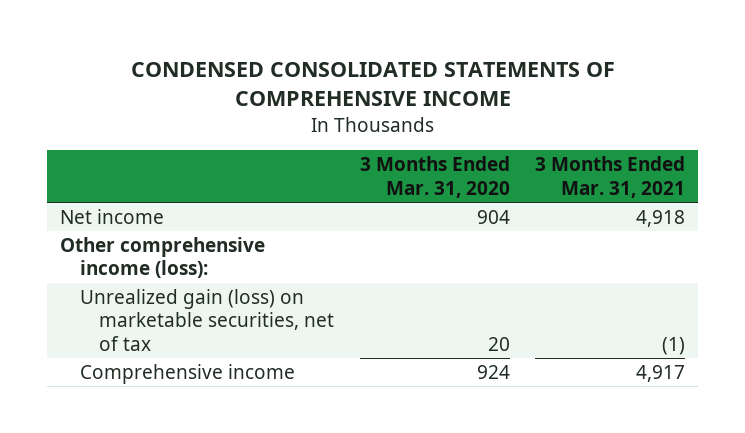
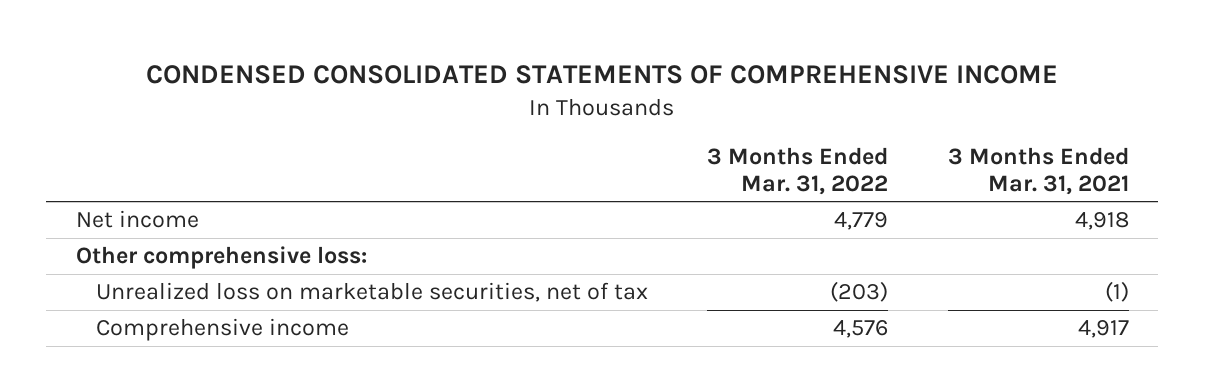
- | 3 Months Ended Mar. 31, 2020 | 3 Months Ended Mar. 31, 2021
+ | 3 Months Ended Mar. 31, 2022 | 3 Months Ended Mar. 31, 2021
- Other comprehensive income (loss):
- Unrealized gain (loss) on marketable securities, net of tax | 20 | (1)
+ Other comprehensive loss:
+ Unrealized loss on marketable securities, net of tax | (203) | (1)

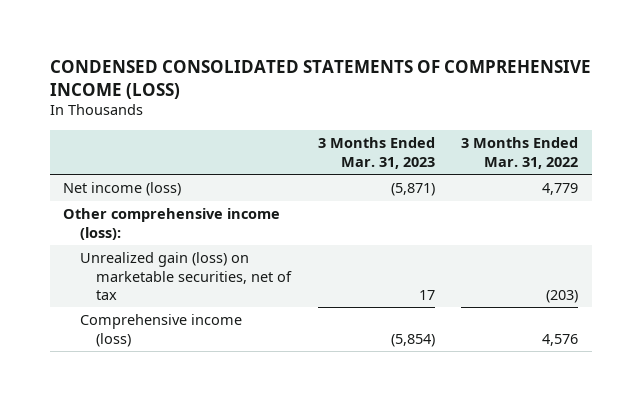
- CONDENSED CONSOLIDATED STATEMENTS OF COMPREHENSIVE INCOME
+ CONDENSED CONSOLIDATED STATEMENTS OF COMPREHENSIVE INCOME (LOSS)
- | 3 Months Ended Mar. 31, 2022 | 3 Months Ended Mar. 31, 2021
+ | 3 Months Ended Mar. 31, 2023 | 3 Months Ended Mar. 31, 2022
- Net income | 4,779 | 4,918
- Other comprehensive loss:
- Unrealized loss on marketable securities, net of tax | (203) | (1)
- Comprehensive income | 4,576 | 4,917
+ Net income (loss) | (5,871) | 4,779
+ Other comprehensive income (loss):
+ Unrealized gain (loss) on marketable securities, net of tax | 17 | (203)
+ Comprehensive income (loss) | (5,854) | 4,576

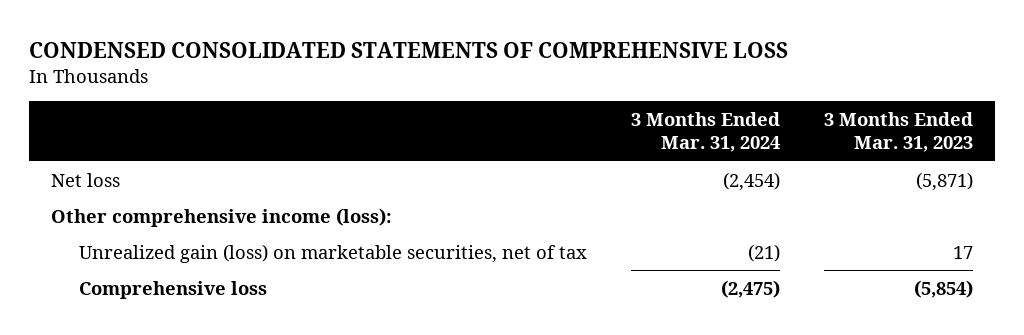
- CONDENSED CONSOLIDATED STATEMENTS OF COMPREHENSIVE INCOME (LOSS)
+ CONDENSED CONSOLIDATED STATEMENTS OF COMPREHENSIVE LOSS
- | 3 Months Ended Mar. 31, 2023 | 3 Months Ended Mar. 31, 2022
+ | 3 Months Ended Mar. 31, 2024 | 3 Months Ended Mar. 31, 2023
- Net income (loss) | (5,871) | 4,779
+ Net loss | (2,454) | (5,871)
- Comprehensive income (loss) | (5,854) | 4,576
+ Comprehensive loss | (2,475) | (5,854)

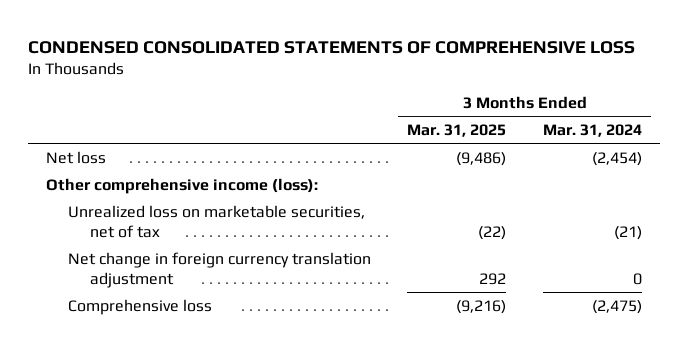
- | 3 Months Ended Mar. 31, 2024 | 3 Months Ended Mar. 31, 2023
+ | 3 Months Ended Mar. 31, 2025 | 3 Months Ended Mar. 31, 2024
- Unrealized gain (loss) on marketable securities, net of tax | (21) | 17
+ Unrealized loss on marketable securities, net of tax | (22) | (21)
+ Net change in foreign currency translation adjustment | 292 | 0

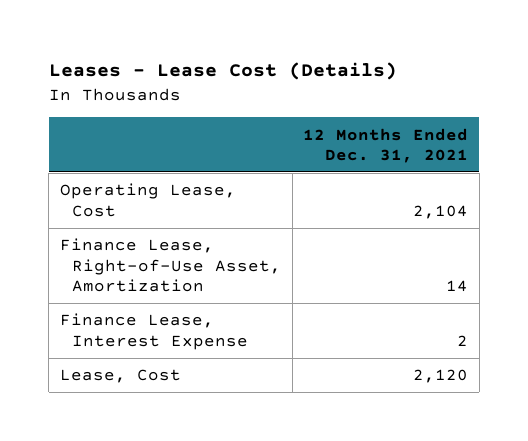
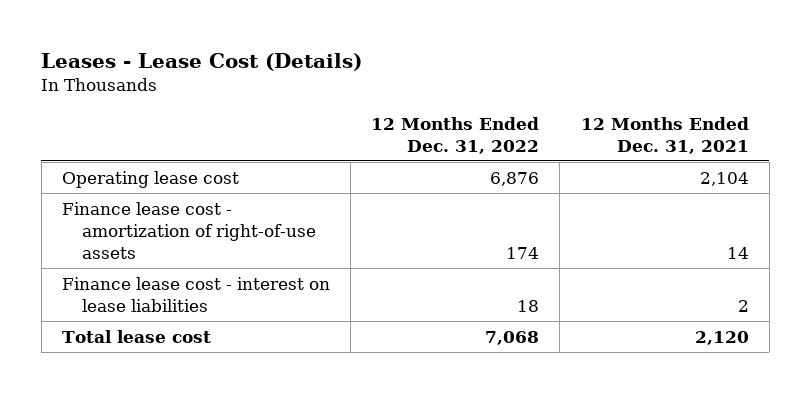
- | 12 Months Ended Dec. 31, 2021
+ | 12 Months Ended Dec. 31, 2022 | 12 Months Ended Dec. 31, 2021
- Operating Lease, Cost | 2,104
- Finance Lease, Right-of-Use Asset, Amortization | 14
- Finance Lease, Interest Expense | 2
- Lease, Cost | 2,120
+ Operating lease cost | 6,876 | 2,104
+ Finance lease cost - amortization of right-of-use assets | 174 | 14
+ Finance lease cost - interest on lease liabilities | 18 | 2
+ Total lease cost | 7,068 | 2,120

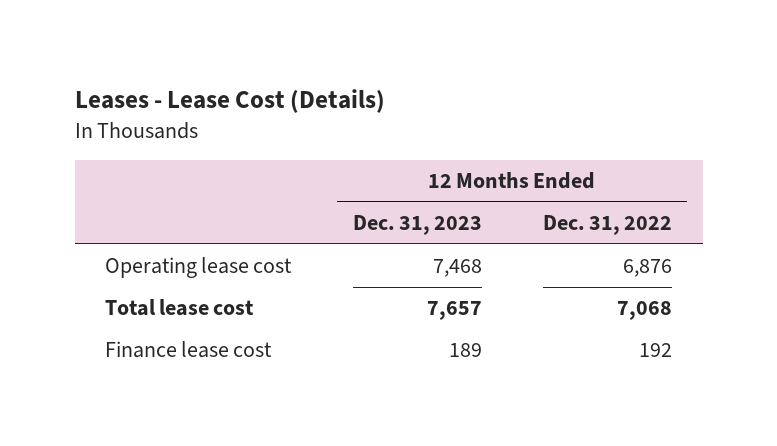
- | 12 Months Ended Dec. 31, 2022 | 12 Months Ended Dec. 31, 2021
+ | 12 Months Ended Dec. 31, 2023 | 12 Months Ended Dec. 31, 2022
- Finance lease cost - amortization of right-of-use assets | 174 | 14
- Finance lease cost - interest on lease liabilities | 18 | 2
+ Finance lease cost | 189 | 192

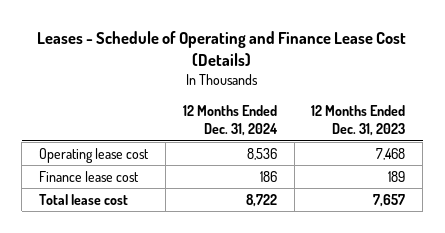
- Leases - Lease Cost (Details)
+ Leases - Schedule of Operating and Finance Lease Cost (Details)
- | 12 Months Ended Dec. 31, 2023 | 12 Months Ended Dec. 31, 2022
+ | 12 Months Ended Dec. 31, 2024 | 12 Months Ended Dec. 31, 2023
moved down: Total lease cost | 8,722 | 7,657

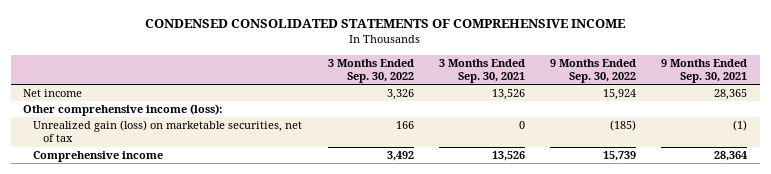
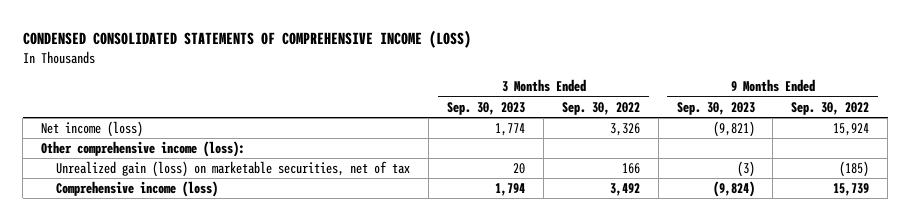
- CONDENSED CONSOLIDATED STATEMENTS OF COMPREHENSIVE INCOME
+ CONDENSED CONSOLIDATED STATEMENTS OF COMPREHENSIVE INCOME (LOSS)
- | 3 Months Ended Sep. 30, 2022 | 3 Months Ended Sep. 30, 2021 | 9 Months Ended Sep. 30, 2022 | 9 Months Ended Sep. 30, 2021
+ | 3 Months Ended Sep. 30, 2023 | 3 Months Ended Sep. 30, 2022 | 9 Months Ended Sep. 30, 2023 | 9 Months Ended Sep. 30, 2022
- Net income | 3,326 | 13,526 | 15,924 | 28,365
+ Net income (loss) | 1,774 | 3,326 | (9,821) | 15,924
- Comprehensive income | 3,492 | 13,526 | 15,739 | 28,364
+ Comprehensive income (loss) | 1,794 | 3,492 | (9,824) | 15,739

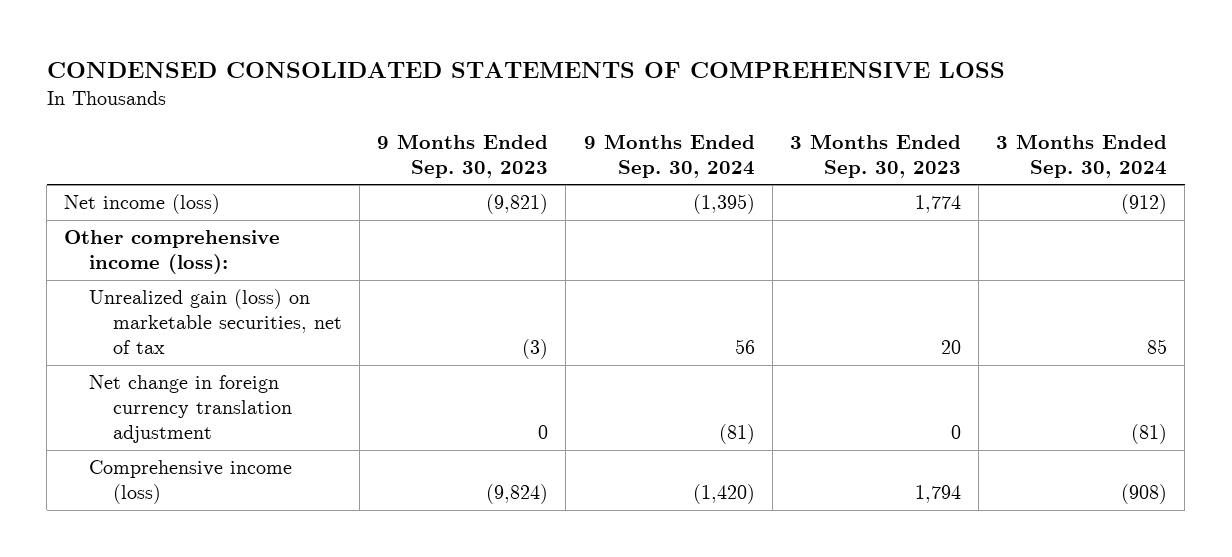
- CONDENSED CONSOLIDATED STATEMENTS OF COMPREHENSIVE INCOME (LOSS)
+ CONDENSED CONSOLIDATED STATEMENTS OF COMPREHENSIVE LOSS
- | 3 Months Ended Sep. 30, 2023 | 3 Months Ended Sep. 30, 2022 | 9 Months Ended Sep. 30, 2023 | 9 Months Ended Sep. 30, 2022
+ | 9 Months Ended Sep. 30, 2023 | 9 Months Ended Sep. 30, 2024 | 3 Months Ended Sep. 30, 2023 | 3 Months Ended Sep. 30, 2024
+ Net change in foreign currency translation adjustment | 0 | (81) | 0 | (81)

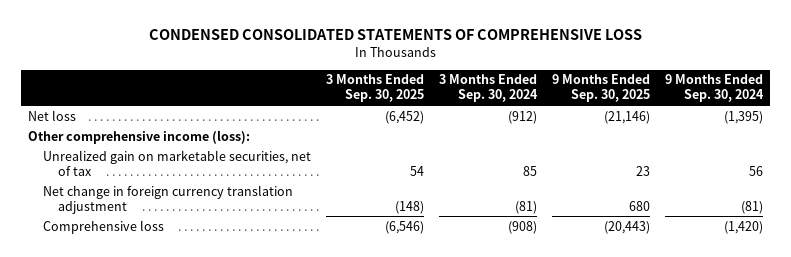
- | 9 Months Ended Sep. 30, 2023 | 9 Months Ended Sep. 30, 2024 | 3 Months Ended Sep. 30, 2023 | 3 Months Ended Sep. 30, 2024
+ | 3 Months Ended Sep. 30, 2025 | 3 Months Ended Sep. 30, 2024 | 9 Months Ended Sep. 30, 2025 | 9 Months Ended Sep. 30, 2024
- Net income (loss) | (9,821) | (1,395) | 1,774 | (912)
+ Net loss | (6,452) | (912) | (21,146) | (1,395)
- Unrealized gain (loss) on marketable securities, net of tax | (3) | 56 | 20 | 85
+ Unrealized gain on marketable securities, net of tax | 54 | 85 | 23 | 56
- Comprehensive income (loss) | (9,824) | (1,420) | 1,794 | (908)
+ Comprehensive loss | (6,546) | (908) | (20,443) | (1,420)

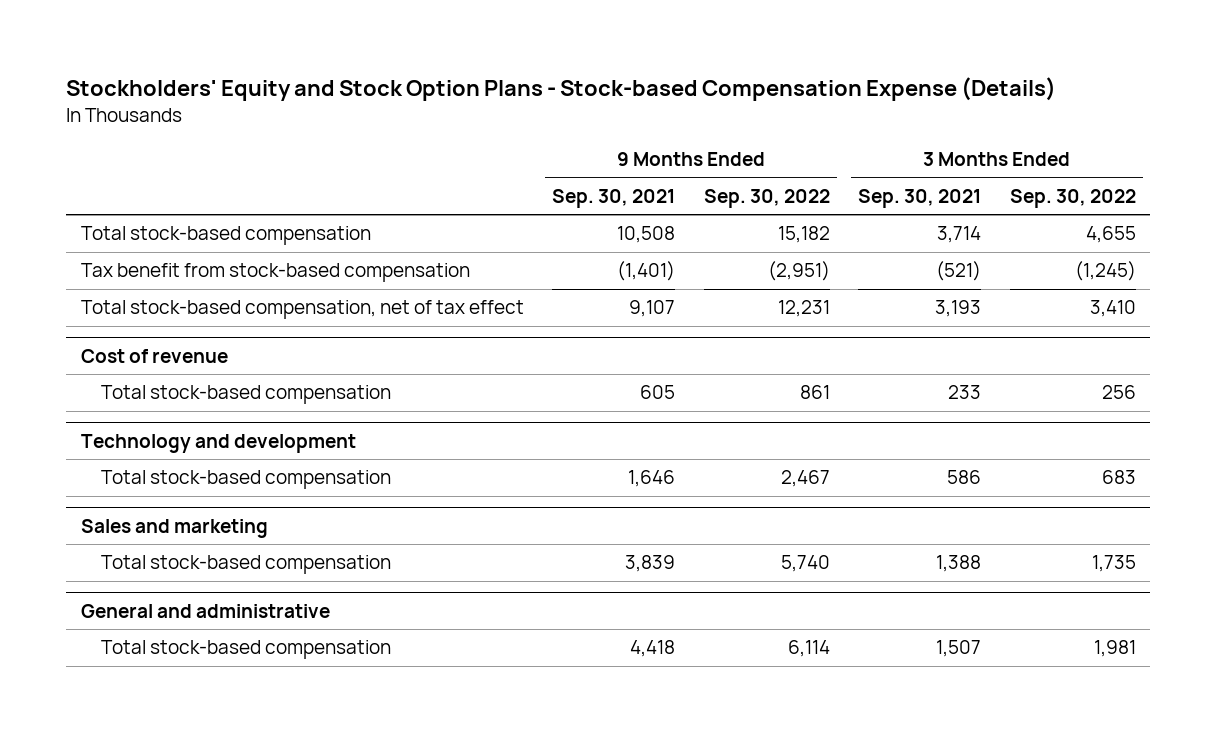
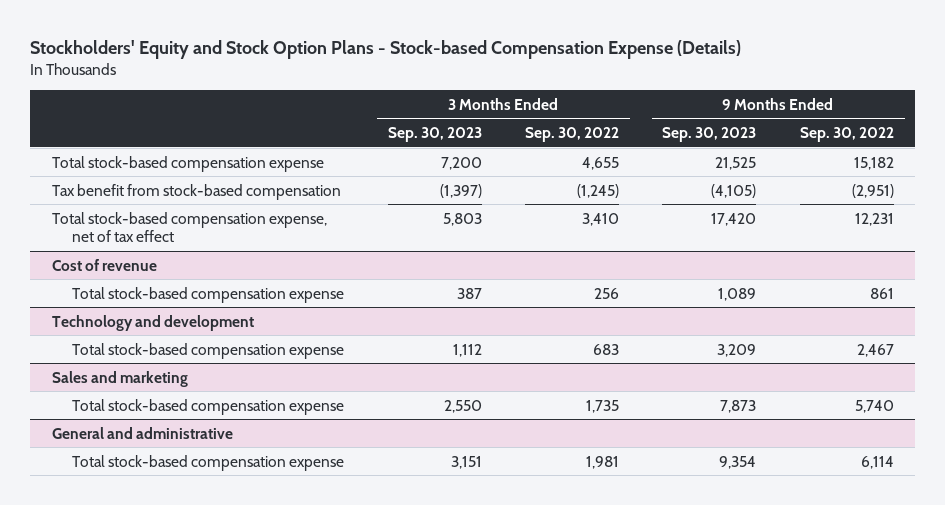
- | 9 Months Ended Sep. 30, 2021 | 9 Months Ended Sep. 30, 2022 | 3 Months Ended Sep. 30, 2021 | 3 Months Ended Sep. 30, 2022
+ | 3 Months Ended Sep. 30, 2023 | 3 Months Ended Sep. 30, 2022 | 9 Months Ended Sep. 30, 2023 | 9 Months Ended Sep. 30, 2022
- Total stock-based compensation | 10,508 | 15,182 | 3,714 | 4,655
+ Total stock-based compensation expense | 7,200 | 4,655 | 21,525 | 15,182
- Total stock-based compensation, net of tax effect | 9,107 | 12,231 | 3,193 | 3,410
+ Total stock-based compensation expense, net of tax effect | 5,803 | 3,410 | 17,420 | 12,231
@ Cost of revenue
- Total stock-based compensation | 605 | 861 | 233 | 256
+ Total stock-based compensation expense | 387 | 256 | 1,089 | 861
@ Technology and development
- Total stock-based compensation | 1,646 | 2,467 | 586 | 683
+ Total stock-based compensation expense | 1,112 | 683 | 3,209 | 2,467
@ Sales and marketing
- Total stock-based compensation | 3,839 | 5,740 | 1,388 | 1,735
+ Total stock-based compensation expense | 2,550 | 1,735 | 7,873 | 5,740
@ General and administrative
- Total stock-based compensation | 4,418 | 6,114 | 1,507 | 1,981
+ Total stock-based compensation expense | 3,151 | 1,981 | 9,354 | 6,114

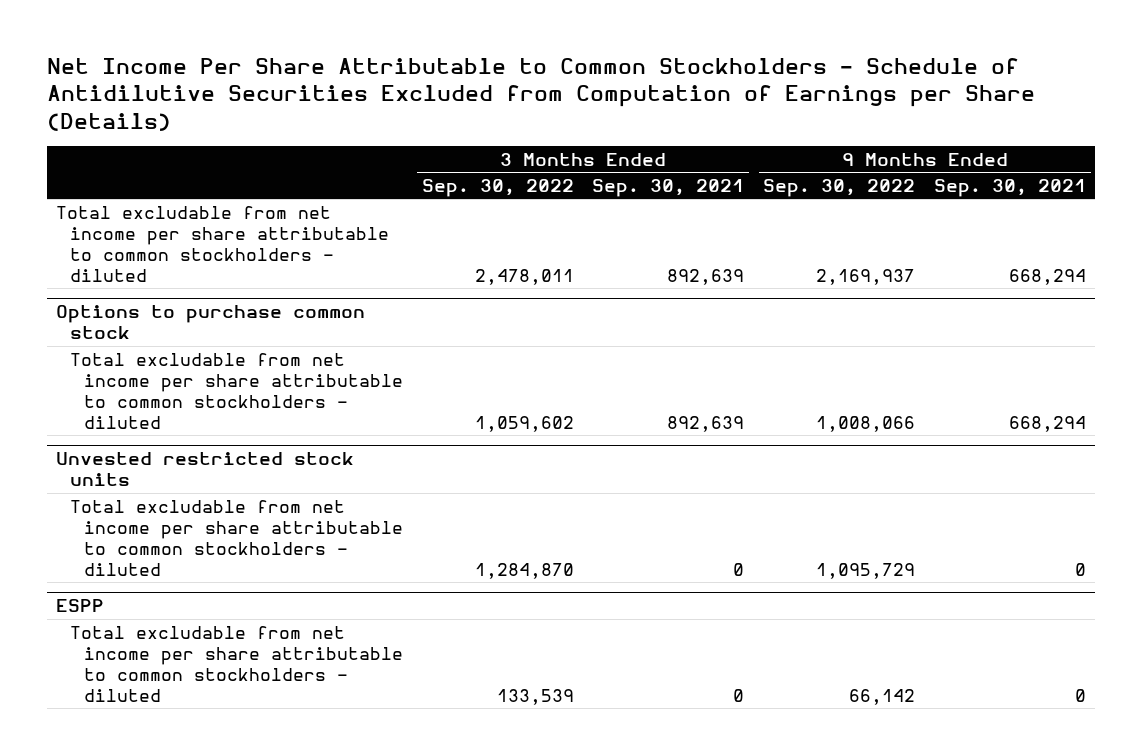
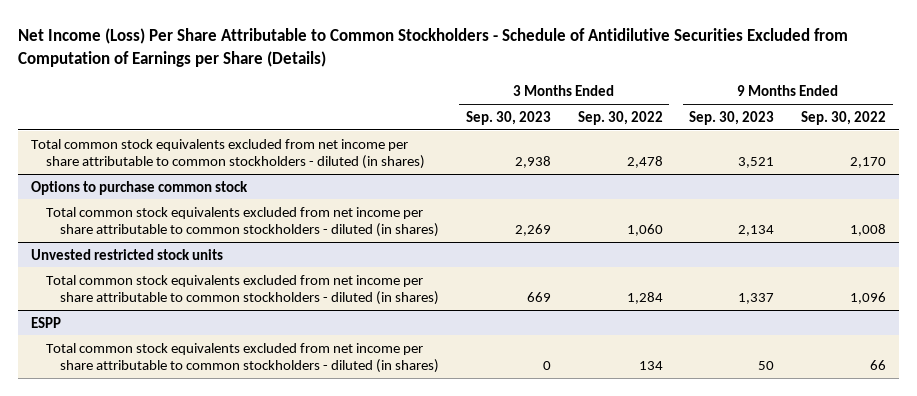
- Net Income Per Share Attributable to Common Stockholders - Schedule of Antidilutive Securities Excluded from Computation of Earnings per Share (Details)
+ Net Income (Loss) Per Share Attributable to Common Stockholders - Schedule of Antidilutive Securities Excluded from Computation of Earnings per Share (Details)
- | 3 Months Ended Sep. 30, 2022 | 3 Months Ended Sep. 30, 2021 | 9 Months Ended Sep. 30, 2022 | 9 Months Ended Sep. 30, 2021
+ | 3 Months Ended Sep. 30, 2023 | 3 Months Ended Sep. 30, 2022 | 9 Months Ended Sep. 30, 2023 | 9 Months Ended Sep. 30, 2022
- Total excludable from net income per share attributable to common stockholders - diluted | 2,478,011 | 892,639 | 2,169,937 | 668,294
+ Total common stock equivalents excluded from net income per share attributable to common stockholders - diluted (in shares) | 2,938 | 2,478 | 3,521 | 2,170
@ Options to purchase common stock
- Total excludable from net income per share attributable to common stockholders - diluted | 1,059,602 | 892,639 | 1,008,066 | 668,294
+ Total common stock equivalents excluded from net income per share attributable to common stockholders - diluted (in shares) | 2,269 | 1,060 | 2,134 | 1,008
@ Unvested restricted stock units
- Total excludable from net income per share attributable to common stockholders - diluted | 1,284,870 | 0 | 1,095,729 | 0
+ Total common stock equivalents excluded from net income per share attributable to common stockholders - diluted (in shares) | 669 | 1,284 | 1,337 | 1,096
@ ESPP
- Total excludable from net income per share attributable to common stockholders - diluted | 133,539 | 0 | 66,142 | 0
+ Total common stock equivalents excluded from net income per share attributable to common stockholders - diluted (in shares) | 0 | 134 | 50 | 66

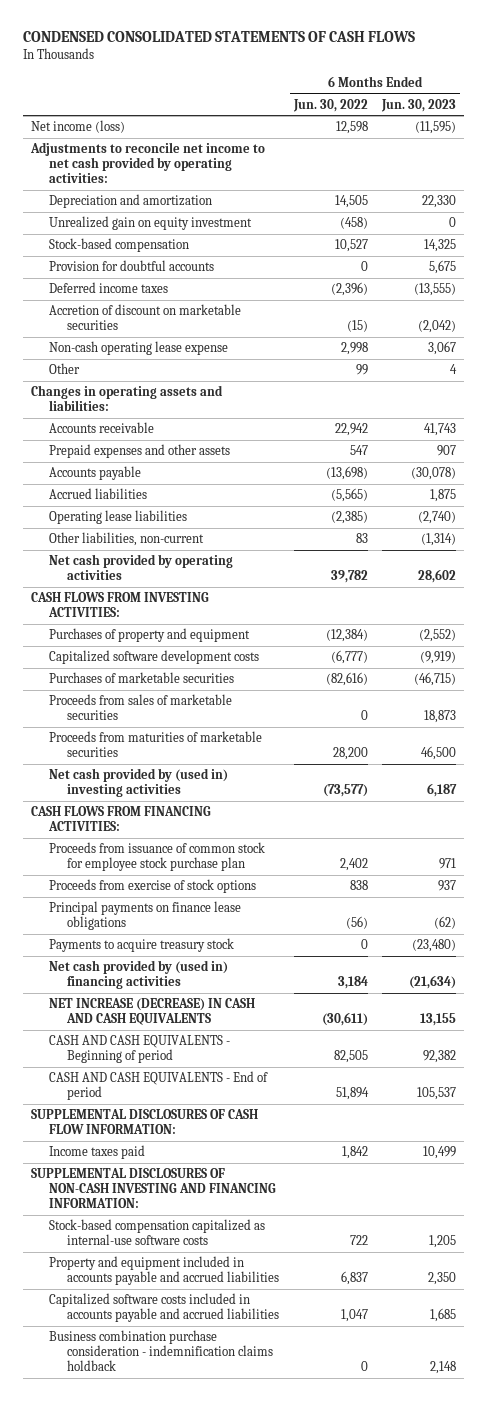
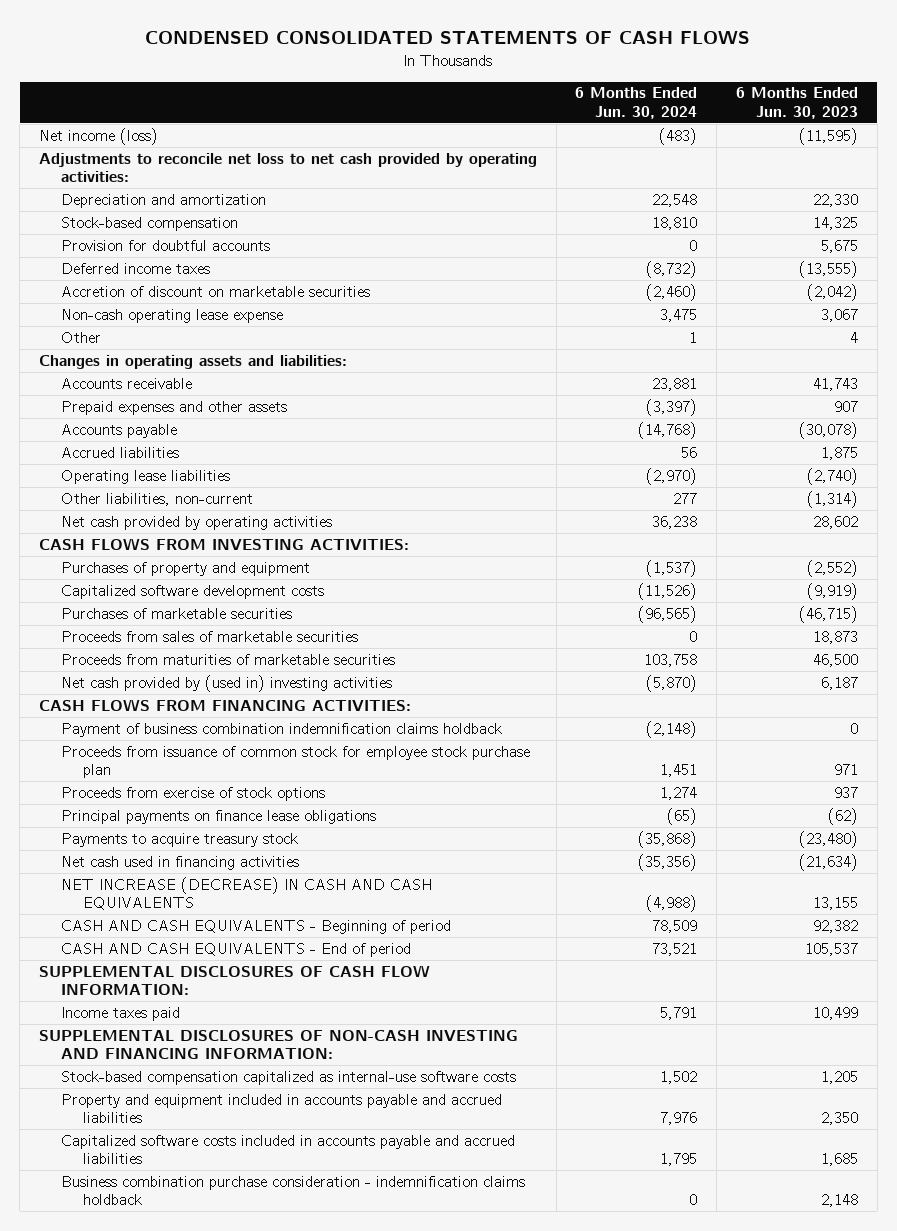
- | 6 Months Ended Jun. 30, 2022 | 6 Months Ended Jun. 30, 2023
+ | 6 Months Ended Jun. 30, 2024 | 6 Months Ended Jun. 30, 2023
- Adjustments to reconcile net income to net cash provided by operating activities:
+ Adjustments to reconcile net loss to net cash provided by operating activities:
- Unrealized gain on equity investment | (458) | 0
+ Payment of business combination indemnification claims holdback | (2,148) | 0
- Net cash provided by (used in) financing activities | 3,184 | (21,634)
+ Net cash used in financing activities | (35,356) | (21,634)

